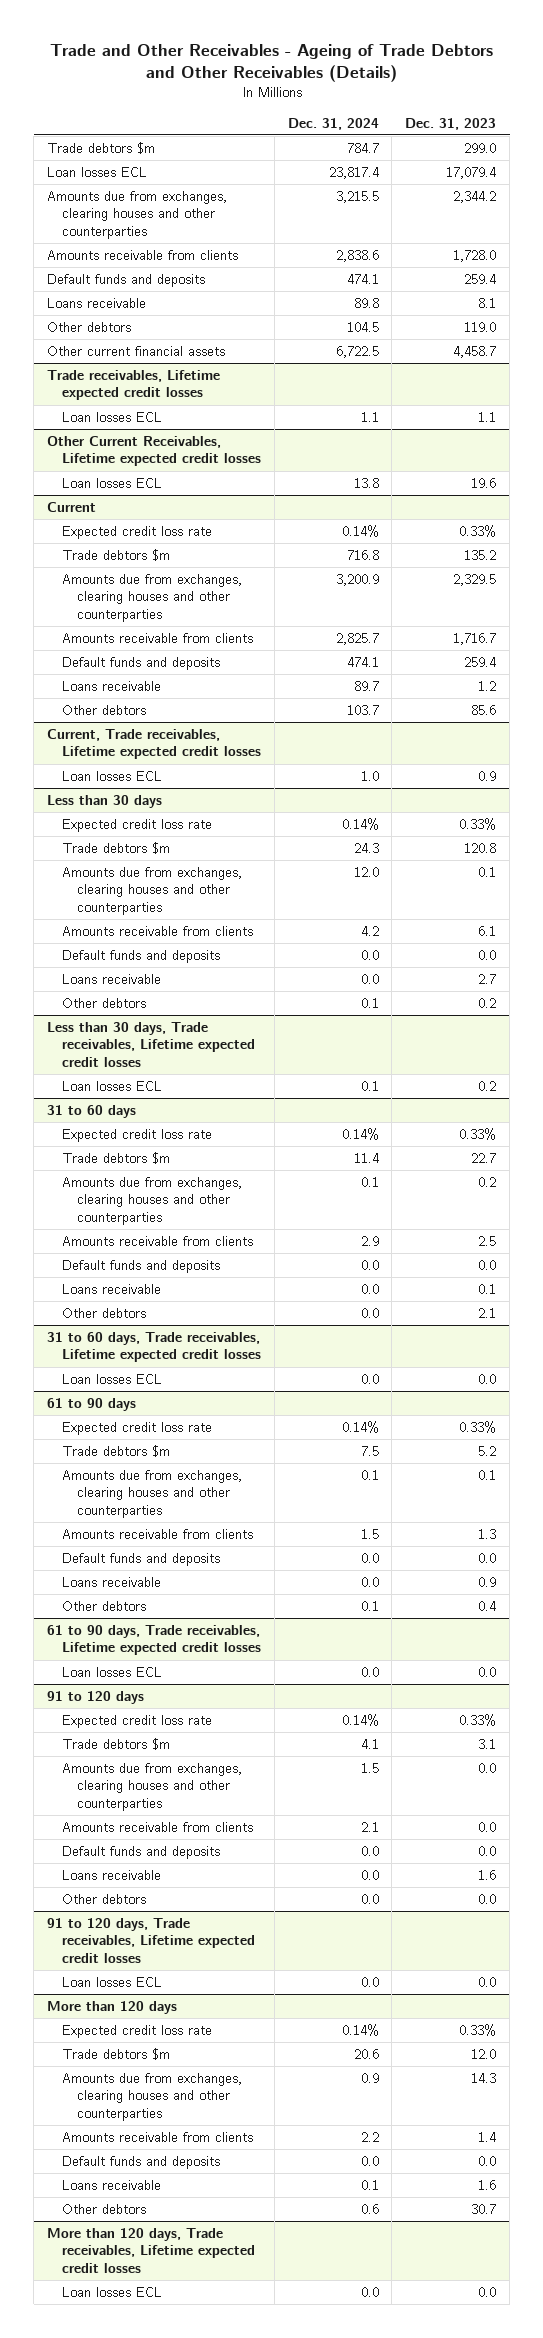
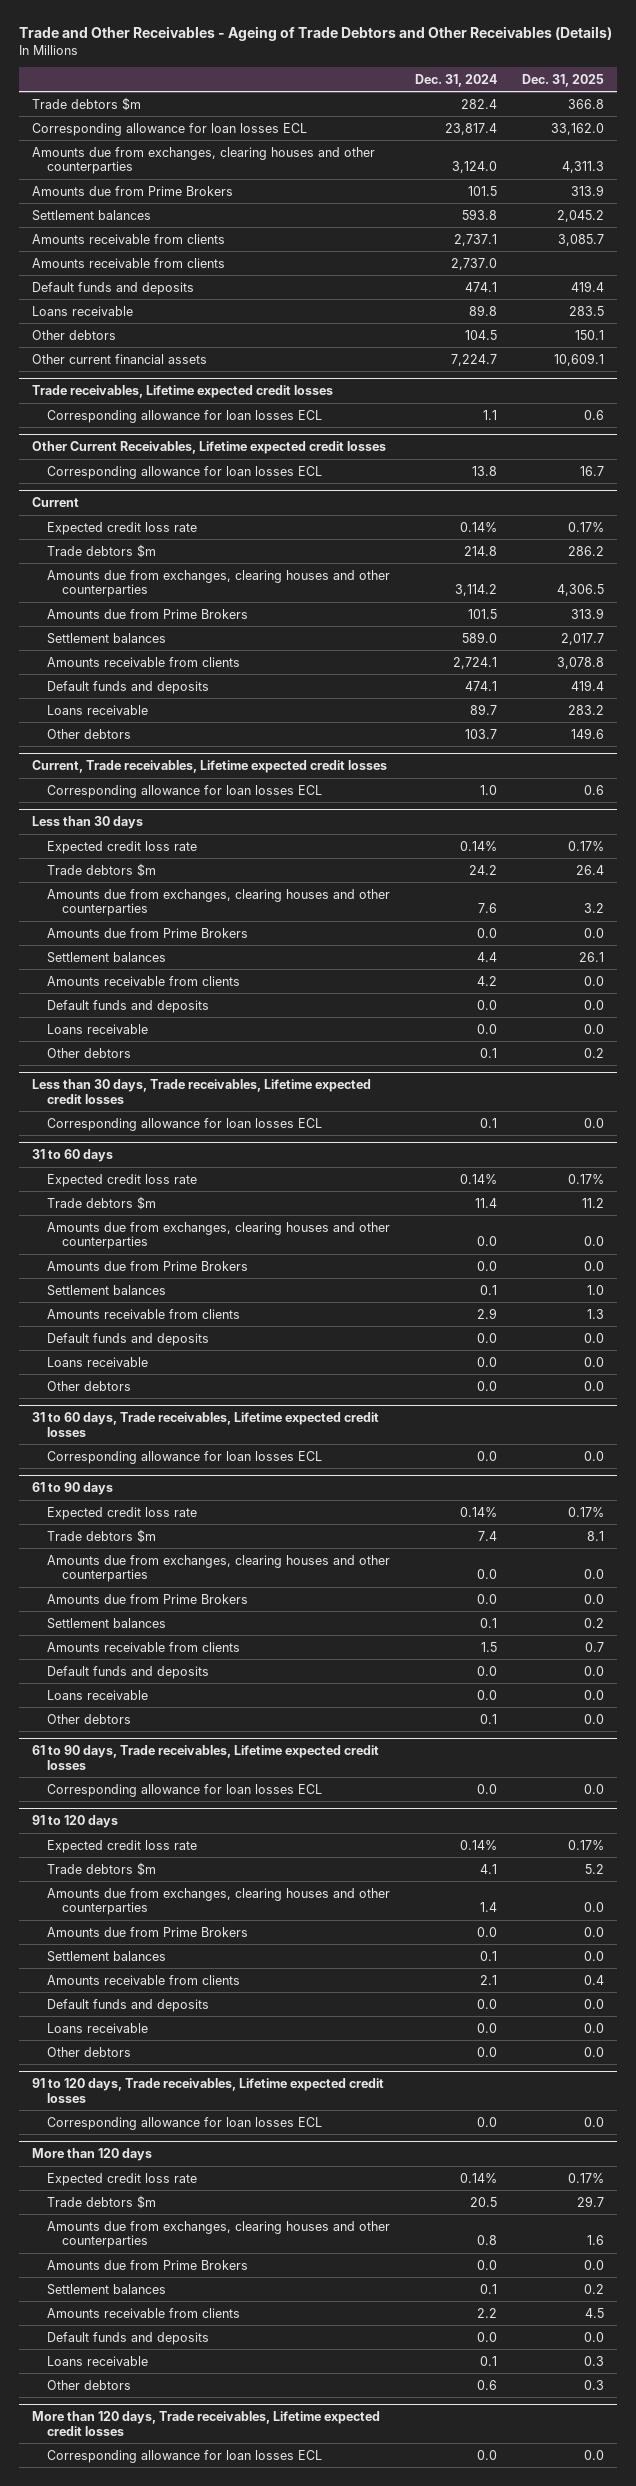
- | Dec. 31, 2024 | Dec. 31, 2023
+ | Dec. 31, 2024 | Dec. 31, 2025
- Trade debtors $m | 784.7 | 299.0
- Loan losses ECL | 23,817.4 | 17,079.4
- Amounts due from exchanges, clearing houses and other counterparties | 3,215.5 | 2,344.2
- Amounts receivable from clients | 2,838.6 | 1,728.0
+ Trade debtors $m | 282.4 | 366.8
+ Corresponding allowance for loan losses ECL | 23,817.4 | 33,162.0
+ Amounts due from exchanges, clearing houses and other counterparties | 3,124.0 | 4,311.3
+ Amounts due from Prime Brokers | 101.5 | 313.9
+ Settlement balances | 593.8 | 2,045.2
+ Amounts receivable from clients | 2,737.1 | 3,085.7
+ Amounts receivable from clients | 2,737.0 |
- Other current financial assets | 6,722.5 | 4,458.7
+ Other current financial assets | 7,224.7 | 10,609.1
@ Trade receivables, Lifetime expected credit losses
- Loan losses ECL | 1.1 | 1.1
+ Corresponding allowance for loan losses ECL | 1.1 | 0.6
@ Other Current Receivables, Lifetime expected credit losses
- Loan losses ECL | 13.8 | 19.6
+ Corresponding allowance for loan losses ECL | 13.8 | 16.7
@ Current
- Trade debtors $m | 716.8 | 135.2
- Amounts due from exchanges, clearing houses and other counterparties | 3,200.9 | 2,329.5
- Amounts receivable from clients | 2,825.7 | 1,716.7
+ Trade debtors $m | 214.8 | 286.2
+ Amounts due from exchanges, clearing houses and other counterparties | 3,114.2 | 4,306.5
+ Amounts due from Prime Brokers | 101.5 | 313.9
+ Settlement balances | 589.0 | 2,017.7
+ Amounts receivable from clients | 2,724.1 | 3,078.8
@ Current, Trade receivables, Lifetime expected credit losses
- Loan losses ECL | 1.0 | 0.9
+ Corresponding allowance for loan losses ECL | 1.0 | 0.6
@ Less than 30 days
- Trade debtors $m | 24.3 | 120.8
- Amounts due from exchanges, clearing houses and other counterparties | 12.0 | 0.1
+ Trade debtors $m | 24.2 | 26.4
+ Amounts due from exchanges, clearing houses and other counterparties | 7.6 | 3.2
+ Amounts due from Prime Brokers | 0.0 | 0.0
+ Settlement balances | 4.4 | 26.1
@ Less than 30 days, Trade receivables, Lifetime expected credit losses
- Loan losses ECL | 0.1 | 0.2
+ Corresponding allowance for loan losses ECL | 0.1 | 0.0
@ 31 to 60 days
- Amounts due from exchanges, clearing houses and other counterparties | 0.1 | 0.2
+ Amounts due from exchanges, clearing houses and other counterparties | 0.0 | 0.0
+ Amounts due from Prime Brokers | 0.0 | 0.0
+ Settlement balances | 0.1 | 1.0
@ 31 to 60 days, Trade receivables, Lifetime expected credit losses
- Loan losses ECL | 0.0 | 0.0
+ Corresponding allowance for loan losses ECL | 0.0 | 0.0
@ 61 to 90 days
- Trade debtors $m | 7.5 | 5.2
- Amounts due from exchanges, clearing houses and other counterparties | 0.1 | 0.1
+ Trade debtors $m | 7.4 | 8.1
+ Amounts due from exchanges, clearing houses and other counterparties | 0.0 | 0.0
+ Amounts due from Prime Brokers | 0.0 | 0.0
+ Settlement balances | 0.1 | 0.2
@ 61 to 90 days, Trade receivables, Lifetime expected credit losses
- Loan losses ECL | 0.0 | 0.0
+ Corresponding allowance for loan losses ECL | 0.0 | 0.0
@ 91 to 120 days
- Amounts due from exchanges, clearing houses and other counterparties | 1.5 | 0.0
+ Amounts due from exchanges, clearing houses and other counterparties | 1.4 | 0.0
+ Amounts due from Prime Brokers | 0.0 | 0.0
+ Settlement balances | 0.1 | 0.0
@ 91 to 120 days, Trade receivables, Lifetime expected credit losses
- Loan losses ECL | 0.0 | 0.0
+ Corresponding allowance for loan losses ECL | 0.0 | 0.0
@ More than 120 days
- Trade debtors $m | 20.6 | 12.0
- Amounts due from exchanges, clearing houses and other counterparties | 0.9 | 14.3
+ Trade debtors $m | 20.5 | 29.7
+ Amounts due from exchanges, clearing houses and other counterparties | 0.8 | 1.6
+ Amounts due from Prime Brokers | 0.0 | 0.0
+ Settlement balances | 0.1 | 0.2
@ More than 120 days, Trade receivables, Lifetime expected credit losses
- Loan losses ECL | 0.0 | 0.0
+ Corresponding allowance for loan losses ECL | 0.0 | 0.0

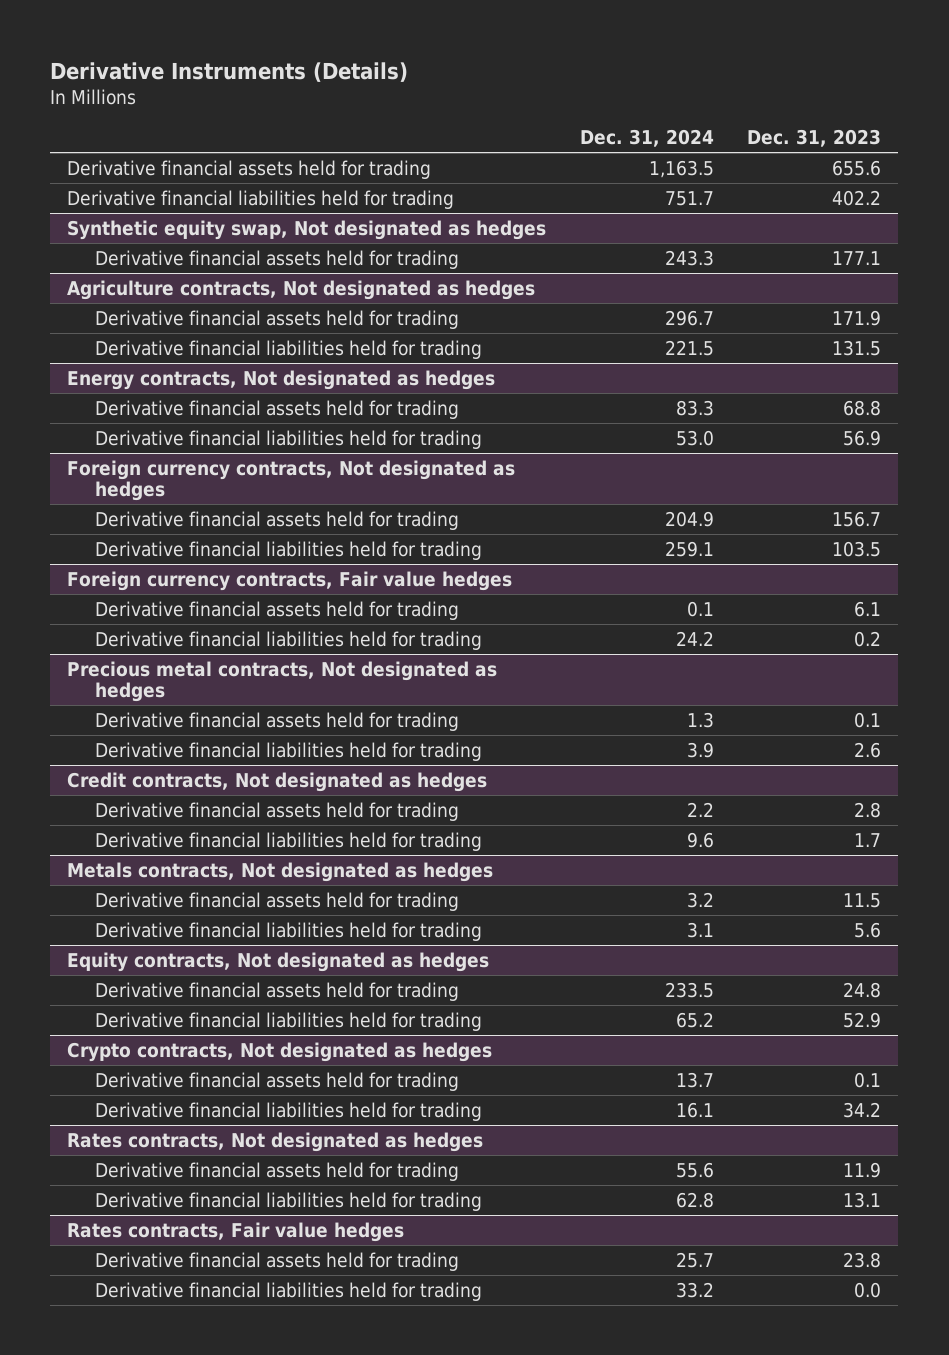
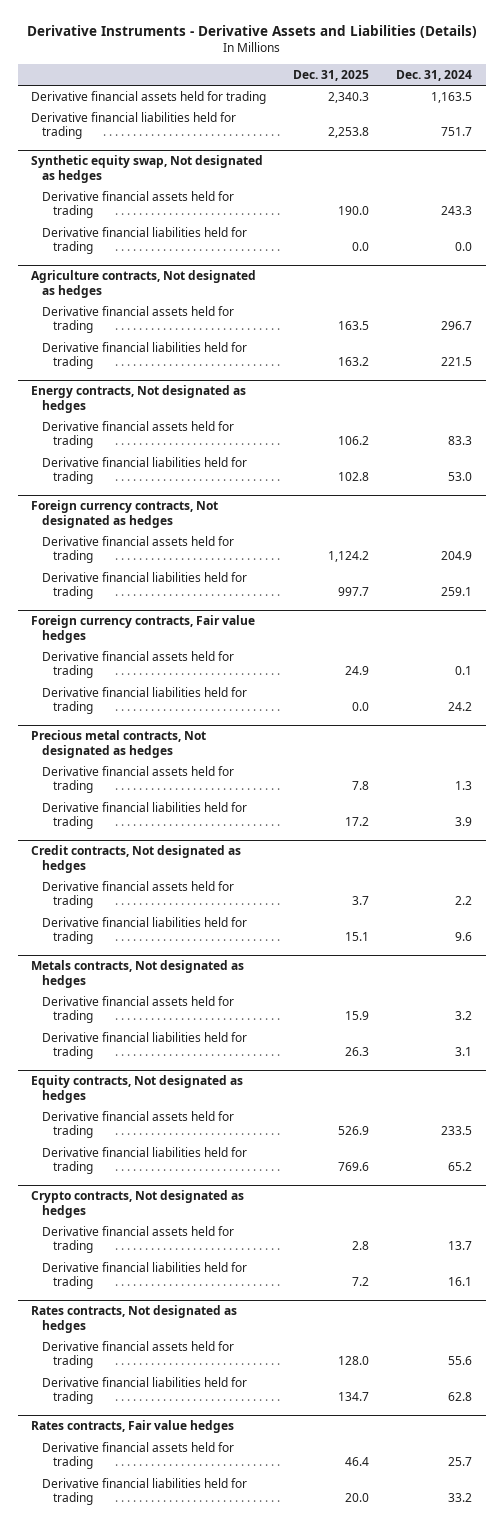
- Derivative Instruments (Details)
+ Derivative Instruments - Derivative Assets and Liabilities (Details)
- | Dec. 31, 2024 | Dec. 31, 2023
+ | Dec. 31, 2025 | Dec. 31, 2024
@ Synthetic equity swap, Not designated as hedges
+ Derivative financial liabilities held for trading | 0.0 | 0.0

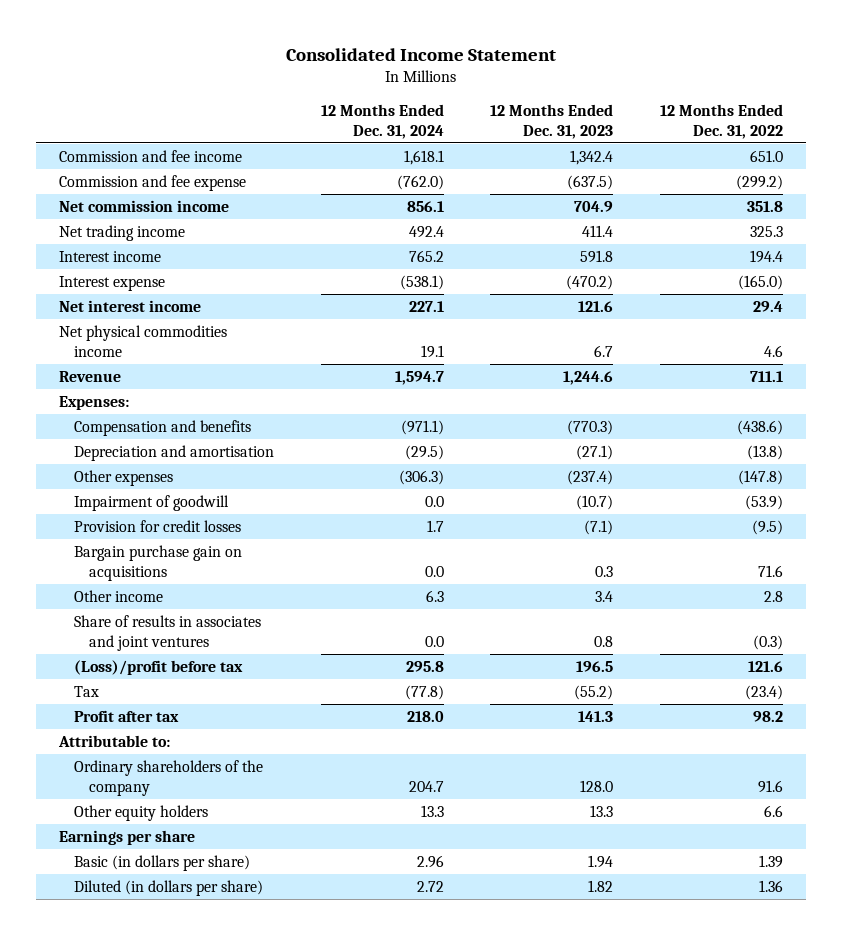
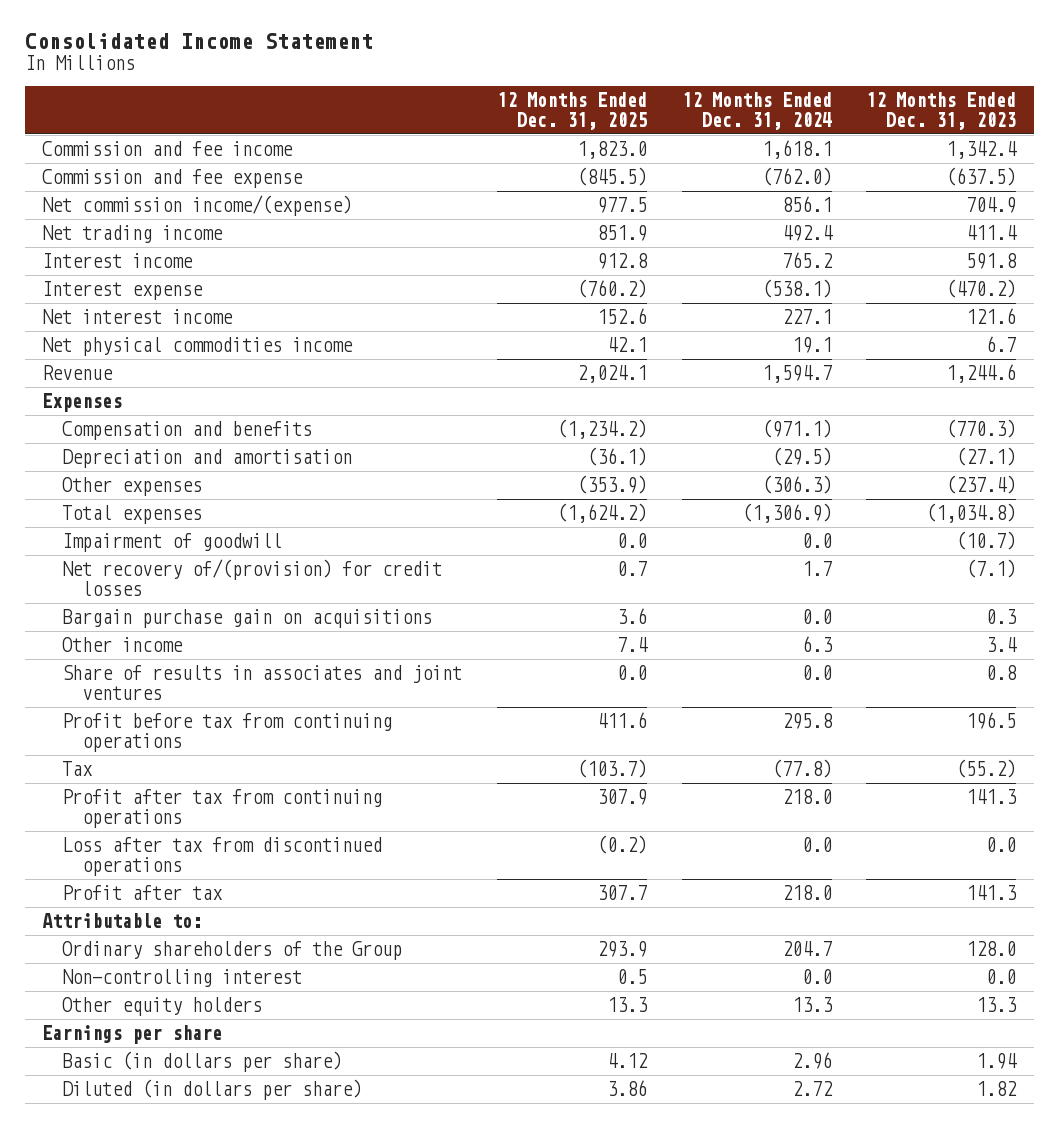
- | 12 Months Ended Dec. 31, 2024 | 12 Months Ended Dec. 31, 2023 | 12 Months Ended Dec. 31, 2022
+ | 12 Months Ended Dec. 31, 2025 | 12 Months Ended Dec. 31, 2024 | 12 Months Ended Dec. 31, 2023
- Net commission income | 856.1 | 704.9 | 351.8
+ Net commission income/(expense) | 977.5 | 856.1 | 704.9
- Expenses:
+ Expenses
+ Total expenses | (1,624.2) | (1,306.9) | (1,034.8)
- Provision for credit losses | 1.7 | (7.1) | (9.5)
+ Net recovery of/(provision) for credit losses | 0.7 | 1.7 | (7.1)
- (Loss)/profit before tax | 295.8 | 196.5 | 121.6
+ Profit before tax from continuing operations | 411.6 | 295.8 | 196.5
+ Profit after tax from continuing operations | 307.9 | 218.0 | 141.3
+ Loss after tax from discontinued operations | (0.2) | 0.0 | 0.0
- Ordinary shareholders of the company | 204.7 | 128.0 | 91.6
+ Ordinary shareholders of the Group | 293.9 | 204.7 | 128.0
+ Non-controlling interest | 0.5 | 0.0 | 0.0

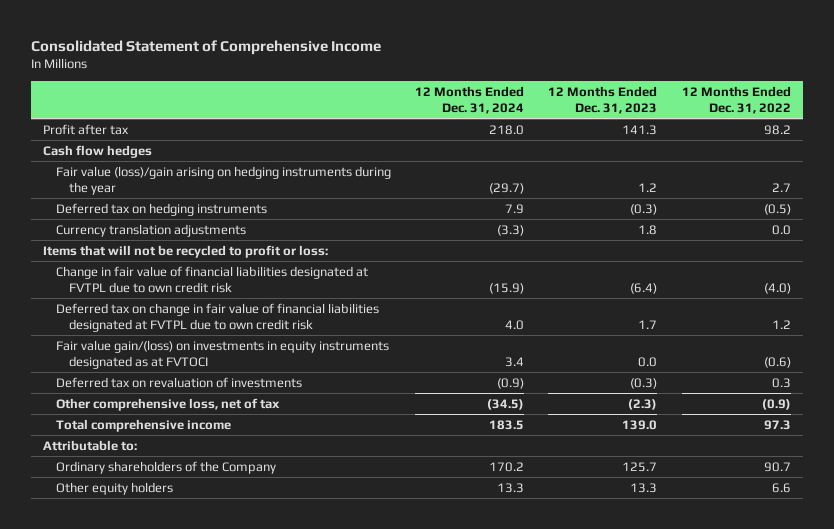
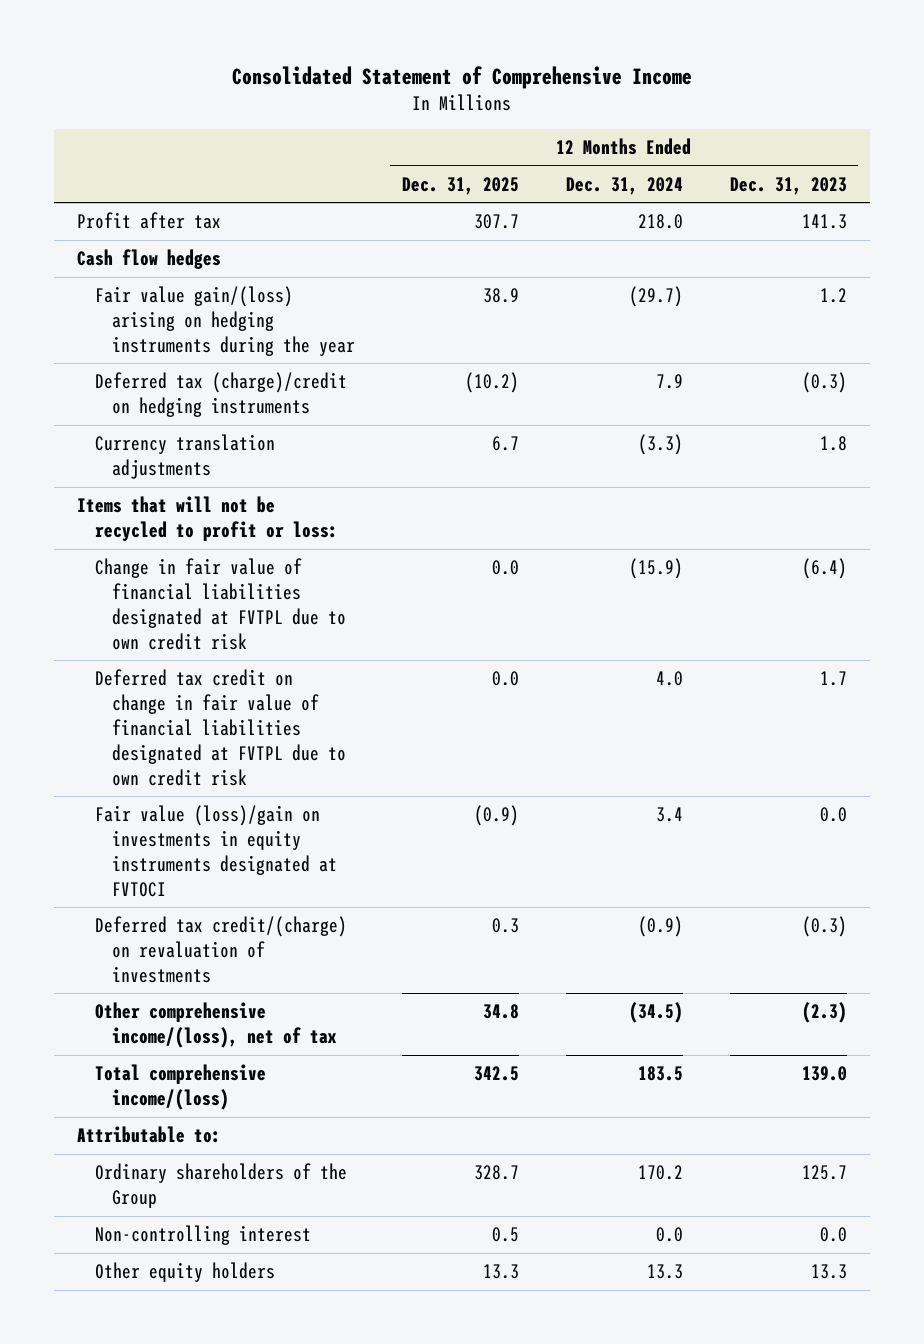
- | 12 Months Ended Dec. 31, 2024 | 12 Months Ended Dec. 31, 2023 | 12 Months Ended Dec. 31, 2022
+ | 12 Months Ended Dec. 31, 2025 | 12 Months Ended Dec. 31, 2024 | 12 Months Ended Dec. 31, 2023
- Fair value (loss)/gain arising on hedging instruments during the year | (29.7) | 1.2 | 2.7
- Deferred tax on hedging instruments | 7.9 | (0.3) | (0.5)
+ Fair value gain/(loss) arising on hedging instruments during the year | 38.9 | (29.7) | 1.2
+ Deferred tax (charge)/credit on hedging instruments | (10.2) | 7.9 | (0.3)
- Deferred tax on change in fair value of financial liabilities designated at FVTPL due to own credit risk | 4.0 | 1.7 | 1.2
- Fair value gain/(loss) on investments in equity instruments designated as at FVTOCI | 3.4 | 0.0 | (0.6)
- Deferred tax on revaluation of investments | (0.9) | (0.3) | 0.3
- Other comprehensive loss, net of tax | (34.5) | (2.3) | (0.9)
- Total comprehensive income | 183.5 | 139.0 | 97.3
+ Deferred tax credit on change in fair value of financial liabilities designated at FVTPL due to own credit risk | 0.0 | 4.0 | 1.7
+ Fair value (loss)/gain on investments in equity instruments designated at FVTOCI | (0.9) | 3.4 | 0.0
+ Deferred tax credit/(charge) on revaluation of investments | 0.3 | (0.9) | (0.3)
+ Other comprehensive income/(loss), net of tax | 34.8 | (34.5) | (2.3)
+ Total comprehensive income/(loss) | 342.5 | 183.5 | 139.0
- Ordinary shareholders of the Company | 170.2 | 125.7 | 90.7
+ Ordinary shareholders of the Group | 328.7 | 170.2 | 125.7
+ Non-controlling interest | 0.5 | 0.0 | 0.0

